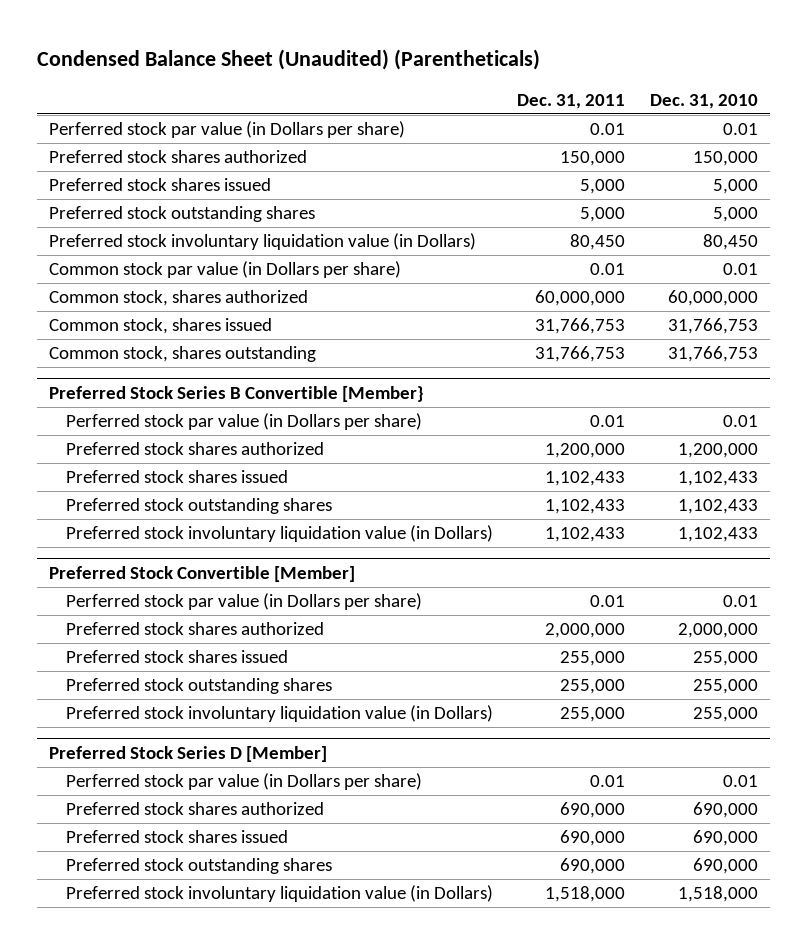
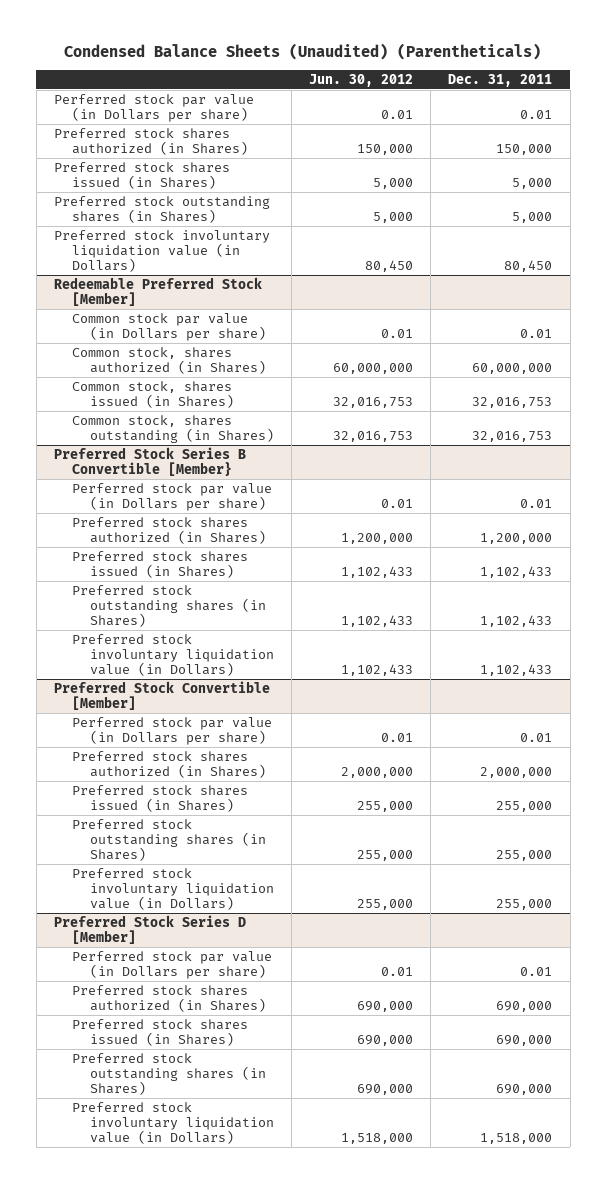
- Condensed Balance Sheet (Unaudited) (Parentheticals)
+ Condensed Balance Sheets (Unaudited) (Parentheticals)
- | Dec. 31, 2011 | Dec. 31, 2010
+ | Jun. 30, 2012 | Dec. 31, 2011
- Preferred stock shares authorized | 150,000 | 150,000
- Preferred stock shares issued | 5,000 | 5,000
- Preferred stock outstanding shares | 5,000 | 5,000
+ Preferred stock shares authorized (in Shares) | 150,000 | 150,000
+ Preferred stock shares issued (in Shares) | 5,000 | 5,000
+ Preferred stock outstanding shares (in Shares) | 5,000 | 5,000
+ Redeemable Preferred Stock [Member]
- Common stock, shares authorized | 60,000,000 | 60,000,000
- Common stock, shares issued | 31,766,753 | 31,766,753
- Common stock, shares outstanding | 31,766,753 | 31,766,753
+ Common stock, shares authorized (in Shares) | 60,000,000 | 60,000,000
+ Common stock, shares issued (in Shares) | 32,016,753 | 32,016,753
+ Common stock, shares outstanding (in Shares) | 32,016,753 | 32,016,753
@ Preferred Stock Series B Convertible [Member}
- Preferred stock shares authorized | 1,200,000 | 1,200,000
- Preferred stock shares issued | 1,102,433 | 1,102,433
- Preferred stock outstanding shares | 1,102,433 | 1,102,433
+ Preferred stock shares authorized (in Shares) | 1,200,000 | 1,200,000
+ Preferred stock shares issued (in Shares) | 1,102,433 | 1,102,433
+ Preferred stock outstanding shares (in Shares) | 1,102,433 | 1,102,433
@ Preferred Stock Convertible [Member]
- Preferred stock shares authorized | 2,000,000 | 2,000,000
- Preferred stock shares issued | 255,000 | 255,000
- Preferred stock outstanding shares | 255,000 | 255,000
+ Preferred stock shares authorized (in Shares) | 2,000,000 | 2,000,000
+ Preferred stock shares issued (in Shares) | 255,000 | 255,000
+ Preferred stock outstanding shares (in Shares) | 255,000 | 255,000
@ Preferred Stock Series D [Member]
- Preferred stock shares authorized | 690,000 | 690,000
- Preferred stock shares issued | 690,000 | 690,000
- Preferred stock outstanding shares | 690,000 | 690,000
+ Preferred stock shares authorized (in Shares) | 690,000 | 690,000
+ Preferred stock shares issued (in Shares) | 690,000 | 690,000
+ Preferred stock outstanding shares (in Shares) | 690,000 | 690,000

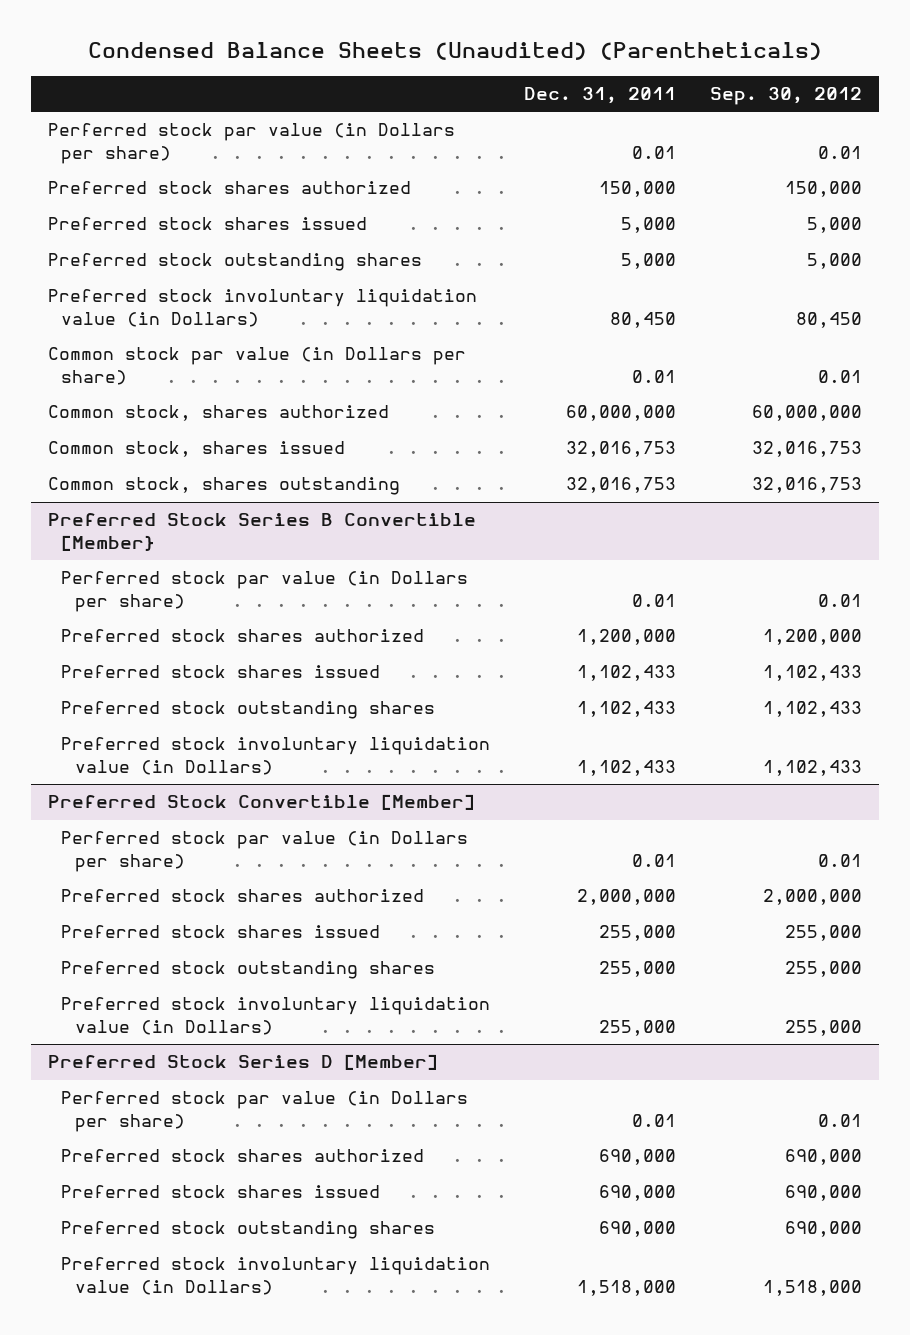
- | Jun. 30, 2012 | Dec. 31, 2011
+ | Dec. 31, 2011 | Sep. 30, 2012
- Preferred stock shares authorized (in Shares) | 150,000 | 150,000
- Preferred stock shares issued (in Shares) | 5,000 | 5,000
- Preferred stock outstanding shares (in Shares) | 5,000 | 5,000
+ Preferred stock shares authorized | 150,000 | 150,000
+ Preferred stock shares issued | 5,000 | 5,000
+ Preferred stock outstanding shares | 5,000 | 5,000
- Redeemable Preferred Stock [Member]
- Common stock, shares authorized (in Shares) | 60,000,000 | 60,000,000
- Common stock, shares issued (in Shares) | 32,016,753 | 32,016,753
- Common stock, shares outstanding (in Shares) | 32,016,753 | 32,016,753
+ Common stock, shares authorized | 60,000,000 | 60,000,000
+ Common stock, shares issued | 32,016,753 | 32,016,753
+ Common stock, shares outstanding | 32,016,753 | 32,016,753
@ Preferred Stock Series B Convertible [Member}
- Preferred stock shares authorized (in Shares) | 1,200,000 | 1,200,000
- Preferred stock shares issued (in Shares) | 1,102,433 | 1,102,433
- Preferred stock outstanding shares (in Shares) | 1,102,433 | 1,102,433
+ Preferred stock shares authorized | 1,200,000 | 1,200,000
+ Preferred stock shares issued | 1,102,433 | 1,102,433
+ Preferred stock outstanding shares | 1,102,433 | 1,102,433
@ Preferred Stock Convertible [Member]
- Preferred stock shares authorized (in Shares) | 2,000,000 | 2,000,000
- Preferred stock shares issued (in Shares) | 255,000 | 255,000
- Preferred stock outstanding shares (in Shares) | 255,000 | 255,000
+ Preferred stock shares authorized | 2,000,000 | 2,000,000
+ Preferred stock shares issued | 255,000 | 255,000
+ Preferred stock outstanding shares | 255,000 | 255,000
@ Preferred Stock Series D [Member]
- Preferred stock shares authorized (in Shares) | 690,000 | 690,000
- Preferred stock shares issued (in Shares) | 690,000 | 690,000
- Preferred stock outstanding shares (in Shares) | 690,000 | 690,000
+ Preferred stock shares authorized | 690,000 | 690,000
+ Preferred stock shares issued | 690,000 | 690,000
+ Preferred stock outstanding shares | 690,000 | 690,000

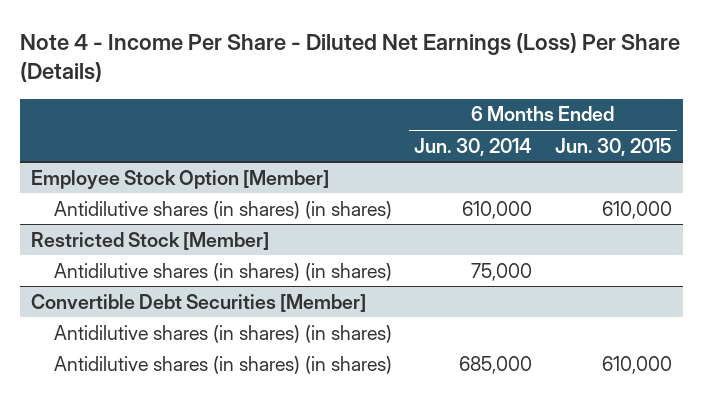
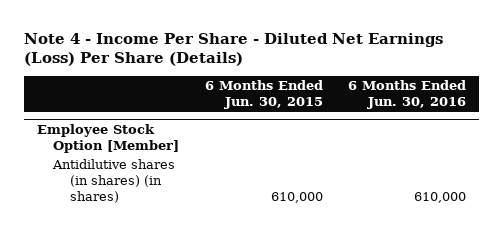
- | 6 Months Ended Jun. 30, 2014 | 6 Months Ended Jun. 30, 2015
+ | 6 Months Ended Jun. 30, 2015 | 6 Months Ended Jun. 30, 2016
- Restricted Stock [Member]
- Antidilutive shares (in shares) (in shares) | 75,000 |
- Convertible Debt Securities [Member]
- Antidilutive shares (in shares) (in shares)
- Antidilutive shares (in shares) (in shares) | 685,000 | 610,000

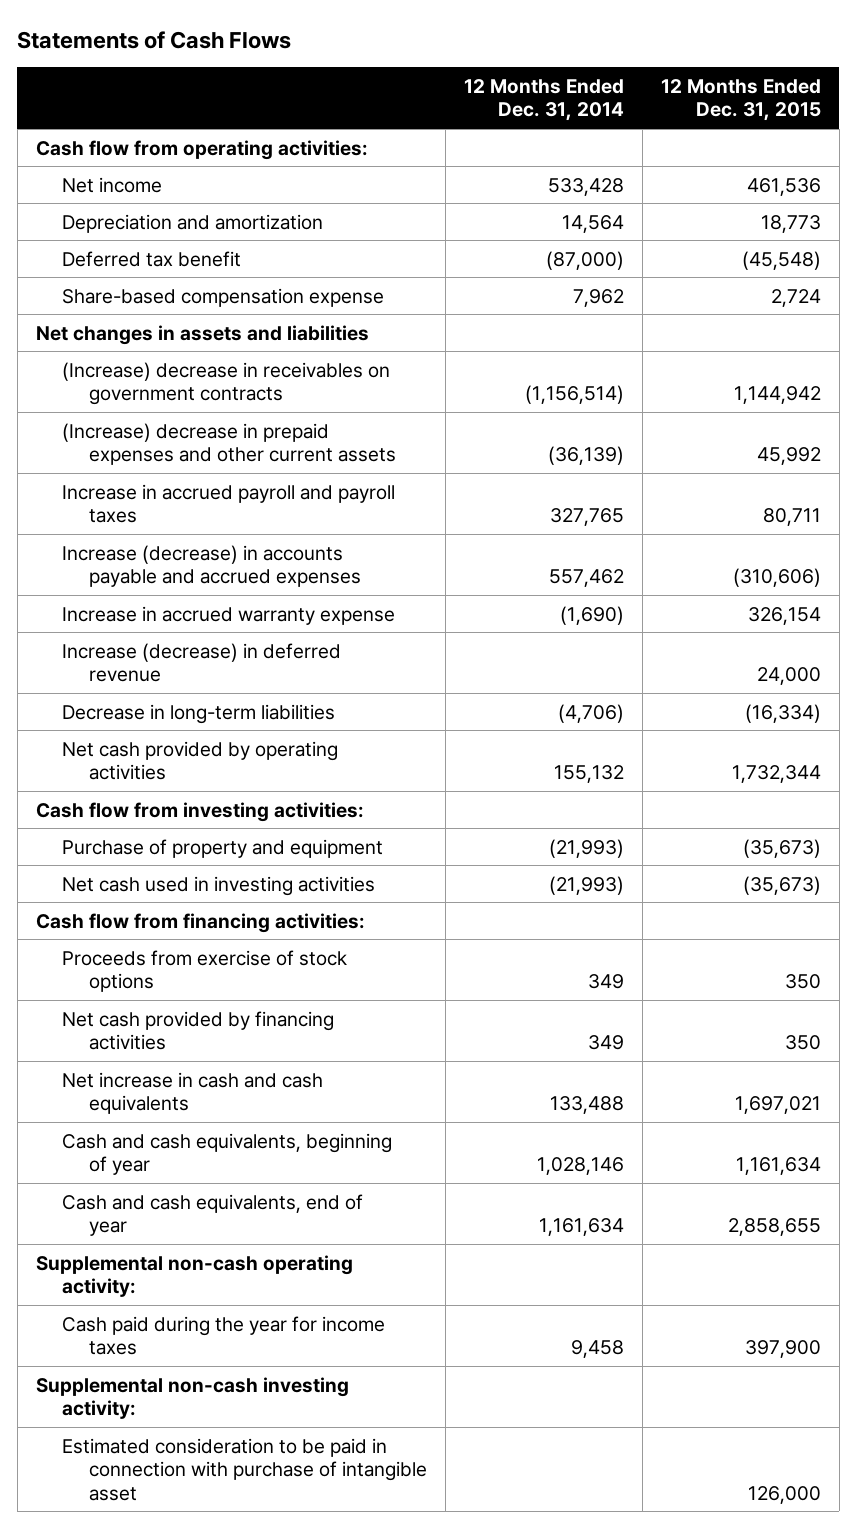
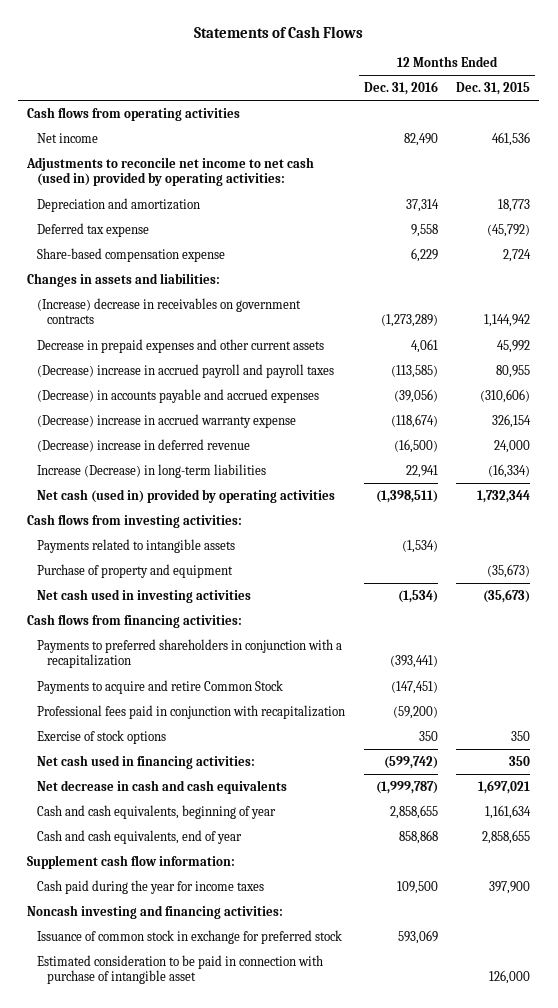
- | 12 Months Ended Dec. 31, 2014 | 12 Months Ended Dec. 31, 2015
+ | 12 Months Ended Dec. 31, 2016 | 12 Months Ended Dec. 31, 2015
- Cash flow from operating activities:
+ Cash flows from operating activities
+ Adjustments to reconcile net income to net cash (used in) provided by operating activities:
- Deferred tax benefit | (87,000) | (45,548)
+ Deferred tax expense | 9,558 | (45,792)
- Net changes in assets and liabilities
+ Changes in assets and liabilities:
- (Increase) decrease in prepaid expenses and other current assets | (36,139) | 45,992
- Increase in accrued payroll and payroll taxes | 327,765 | 80,711
- Increase (decrease) in accounts payable and accrued expenses | 557,462 | (310,606)
- Increase in accrued warranty expense | (1,690) | 326,154
- Increase (decrease) in deferred revenue | | 24,000
- Decrease in long-term liabilities | (4,706) | (16,334)
- Net cash provided by operating activities | 155,132 | 1,732,344
- Cash flow from investing activities:
+ Decrease in prepaid expenses and other current assets | 4,061 | 45,992
+ (Decrease) increase in accrued payroll and payroll taxes | (113,585) | 80,955
+ (Decrease) in accounts payable and accrued expenses | (39,056) | (310,606)
+ (Decrease) increase in accrued warranty expense | (118,674) | 326,154
+ (Decrease) increase in deferred revenue | (16,500) | 24,000
+ Increase (Decrease) in long-term liabilities | 22,941 | (16,334)
+ Net cash (used in) provided by operating activities | (1,398,511) | 1,732,344
+ Cash flows from investing activities:
+ Payments related to intangible assets | (1,534) |
- Cash flow from financing activities:
- Proceeds from exercise of stock options | 349 | 350
- Net cash provided by financing activities | 349 | 350
- Net increase in cash and cash equivalents | 133,488 | 1,697,021
+ Cash flows from financing activities:
+ Payments to preferred shareholders in conjunction with a recapitalization | (393,441) |
+ Payments to acquire and retire Common Stock | (147,451) |
+ Professional fees paid in conjunction with recapitalization | (59,200) |
+ Exercise of stock options | 350 | 350
+ Net cash used in financing activities: | (599,742) | 350
+ Net decrease in cash and cash equivalents | (1,999,787) | 1,697,021
- Supplemental non-cash operating activity:
+ Supplement cash flow information:
- Supplemental non-cash investing activity:
+ Noncash investing and financing activities:
+ Issuance of common stock in exchange for preferred stock | 593,069 |

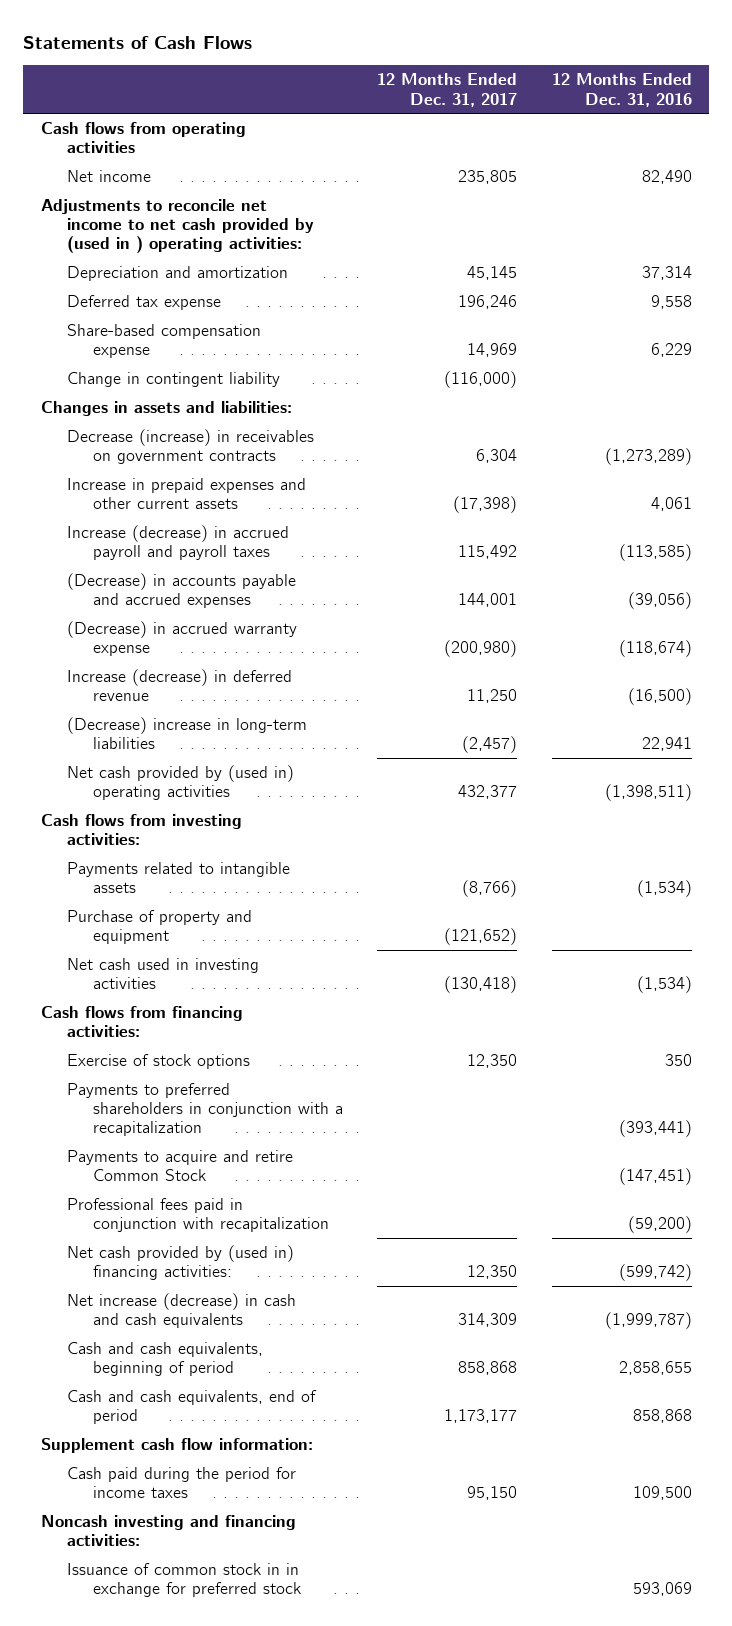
- | 12 Months Ended Dec. 31, 2016 | 12 Months Ended Dec. 31, 2015
+ | 12 Months Ended Dec. 31, 2017 | 12 Months Ended Dec. 31, 2016
- Adjustments to reconcile net income to net cash (used in) provided by operating activities:
+ Adjustments to reconcile net income to net cash provided by (used in ) operating activities:
+ Change in contingent liability | (116,000) |
- (Increase) decrease in receivables on government contracts | (1,273,289) | 1,144,942
- Decrease in prepaid expenses and other current assets | 4,061 | 45,992
- (Decrease) increase in accrued payroll and payroll taxes | (113,585) | 80,955
+ Decrease (increase) in receivables on government contracts | 6,304 | (1,273,289)
+ Increase in prepaid expenses and other current assets | (17,398) | 4,061
+ Increase (decrease) in accrued payroll and payroll taxes | 115,492 | (113,585)
- (Decrease) increase in accrued warranty expense | (118,674) | 326,154
- (Decrease) increase in deferred revenue | (16,500) | 24,000
- Increase (Decrease) in long-term liabilities | 22,941 | (16,334)
- Net cash (used in) provided by operating activities | (1,398,511) | 1,732,344
+ (Decrease) in accrued warranty expense | (200,980) | (118,674)
+ Increase (decrease) in deferred revenue | 11,250 | (16,500)
+ (Decrease) increase in long-term liabilities | (2,457) | 22,941
+ Net cash provided by (used in) operating activities | 432,377 | (1,398,511)
moved up: Exercise of stock options | 12,350 | 350
- Net cash used in financing activities: | (599,742) | 350
- Net decrease in cash and cash equivalents | (1,999,787) | 1,697,021
- Cash and cash equivalents, beginning of year | 2,858,655 | 1,161,634
- Cash and cash equivalents, end of year | 858,868 | 2,858,655
+ Net cash provided by (used in) financing activities: | 12,350 | (599,742)
+ Net increase (decrease) in cash and cash equivalents | 314,309 | (1,999,787)
+ Cash and cash equivalents, beginning of period | 858,868 | 2,858,655
+ Cash and cash equivalents, end of period | 1,173,177 | 858,868
- Cash paid during the year for income taxes | 109,500 | 397,900
+ Cash paid during the period for income taxes | 95,150 | 109,500
- Issuance of common stock in exchange for preferred stock | 593,069 |
- Estimated consideration to be paid in connection with purchase of intangible asset | | 126,000
+ Issuance of common stock in in exchange for preferred stock | | 593,069

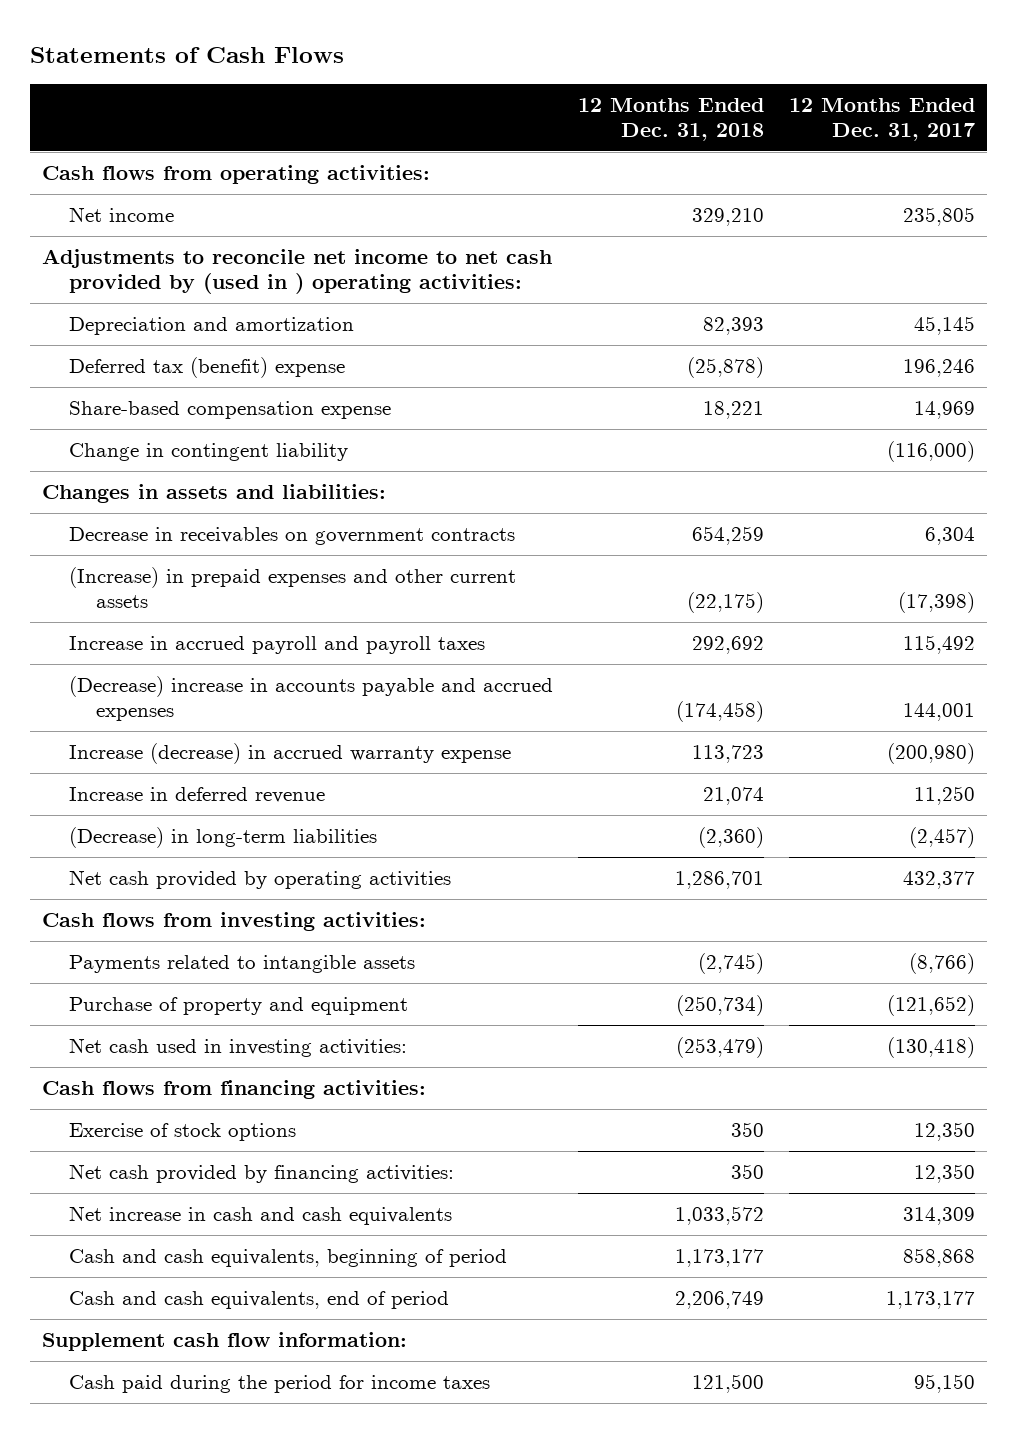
- | 12 Months Ended Dec. 31, 2017 | 12 Months Ended Dec. 31, 2016
+ | 12 Months Ended Dec. 31, 2018 | 12 Months Ended Dec. 31, 2017
- Cash flows from operating activities
+ Cash flows from operating activities:
- Deferred tax expense | 196,246 | 9,558
+ Deferred tax (benefit) expense | (25,878) | 196,246
- Decrease (increase) in receivables on government contracts | 6,304 | (1,273,289)
- Increase in prepaid expenses and other current assets | (17,398) | 4,061
- Increase (decrease) in accrued payroll and payroll taxes | 115,492 | (113,585)
- (Decrease) in accounts payable and accrued expenses | 144,001 | (39,056)
- (Decrease) in accrued warranty expense | (200,980) | (118,674)
- Increase (decrease) in deferred revenue | 11,250 | (16,500)
- (Decrease) increase in long-term liabilities | (2,457) | 22,941
- Net cash provided by (used in) operating activities | 432,377 | (1,398,511)
+ Decrease in receivables on government contracts | 654,259 | 6,304
+ (Increase) in prepaid expenses and other current assets | (22,175) | (17,398)
+ Increase in accrued payroll and payroll taxes | 292,692 | 115,492
+ (Decrease) increase in accounts payable and accrued expenses | (174,458) | 144,001
+ Increase (decrease) in accrued warranty expense | 113,723 | (200,980)
+ Increase in deferred revenue | 21,074 | 11,250
+ (Decrease) in long-term liabilities | (2,360) | (2,457)
+ Net cash provided by operating activities | 1,286,701 | 432,377
- Net cash used in investing activities | (130,418) | (1,534)
+ Net cash used in investing activities: | (253,479) | (130,418)
- Payments to preferred shareholders in conjunction with a recapitalization | | (393,441)
- Payments to acquire and retire Common Stock | | (147,451)
- Professional fees paid in conjunction with recapitalization | | (59,200)
- Net cash provided by (used in) financing activities: | 12,350 | (599,742)
- Net increase (decrease) in cash and cash equivalents | 314,309 | (1,999,787)
+ Net cash provided by financing activities: | 350 | 12,350
+ Net increase in cash and cash equivalents | 1,033,572 | 314,309
- Noncash investing and financing activities:
- Issuance of common stock in in exchange for preferred stock | | 593,069

